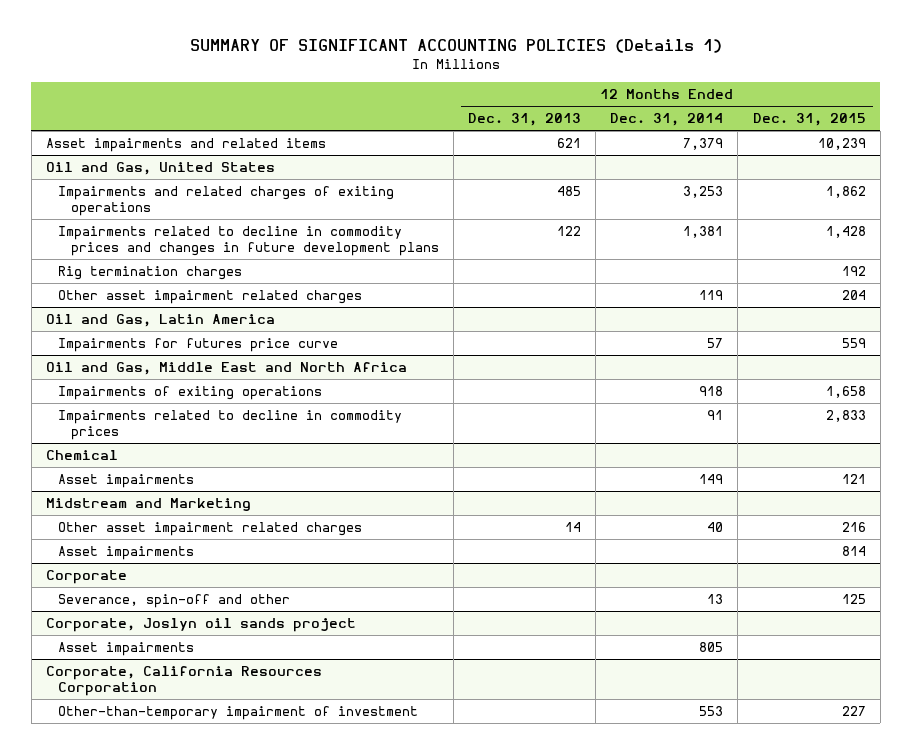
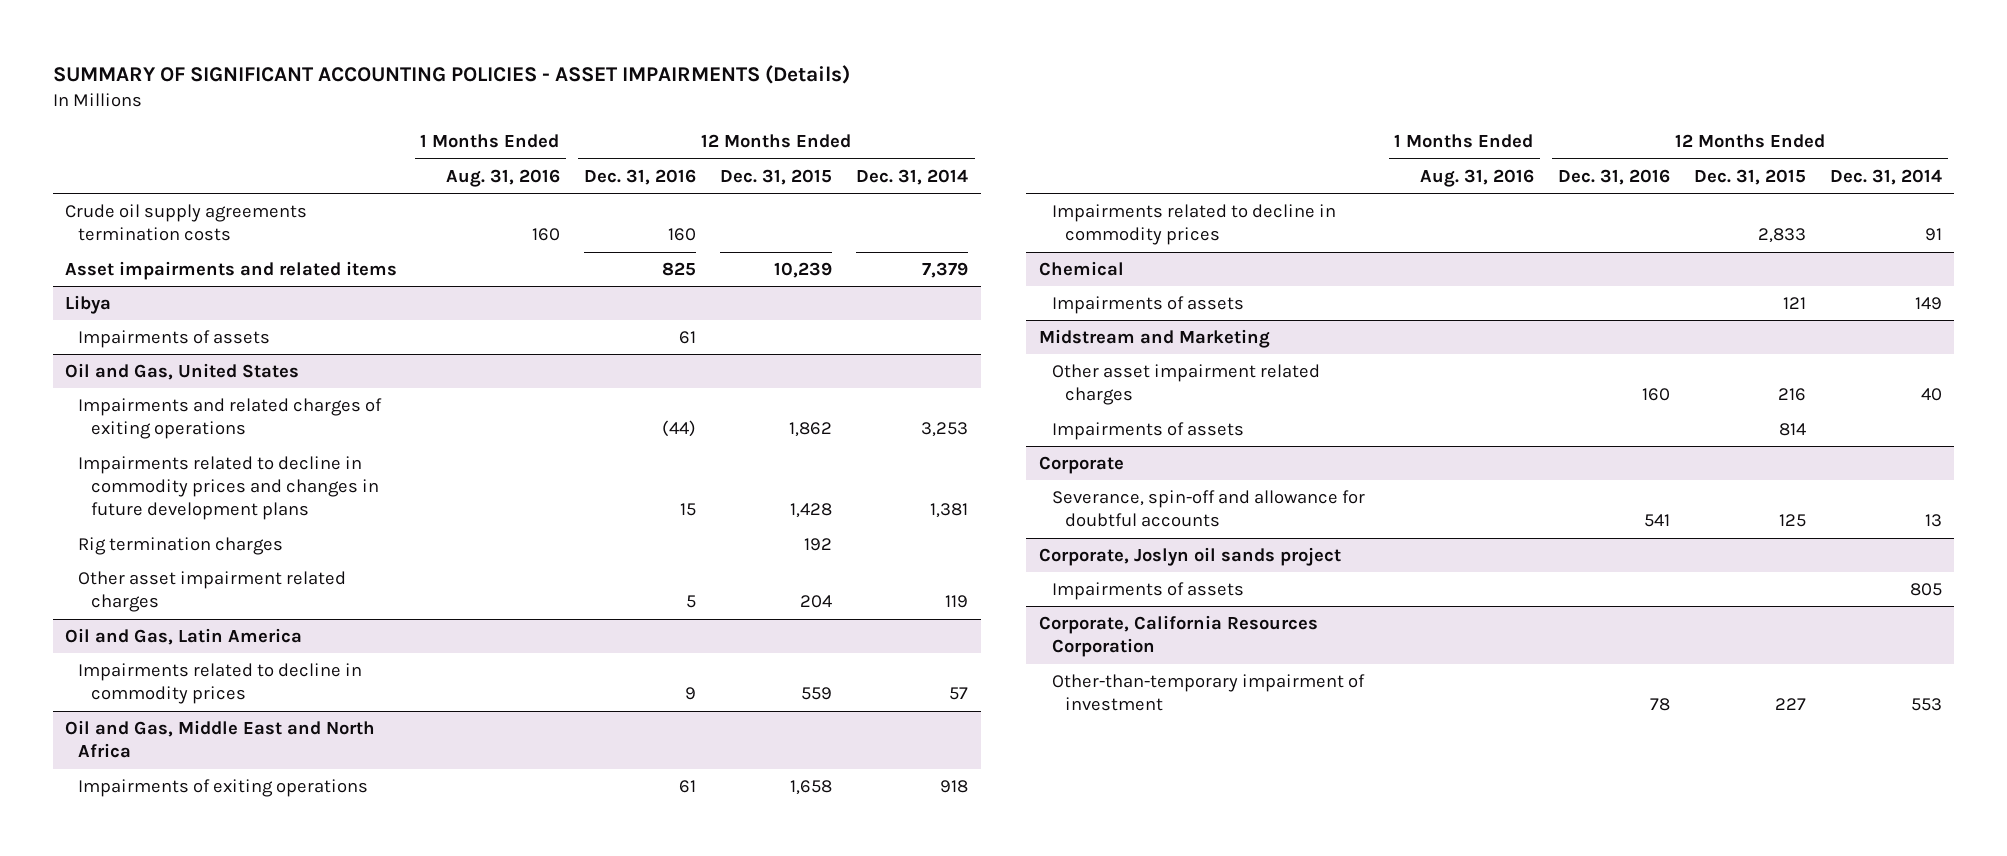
- SUMMARY OF SIGNIFICANT ACCOUNTING POLICIES (Details 1)
+ SUMMARY OF SIGNIFICANT ACCOUNTING POLICIES - ASSET IMPAIRMENTS (Details)
- | 12 Months Ended Dec. 31, 2013 | 12 Months Ended Dec. 31, 2014 | 12 Months Ended Dec. 31, 2015
+ | 1 Months Ended Aug. 31, 2016 | 12 Months Ended Dec. 31, 2016 | 12 Months Ended Dec. 31, 2015 | 12 Months Ended Dec. 31, 2014
+ Crude oil supply agreements termination costs | 160 | 160 | |
+ Libya
+ Impairments of assets | | 61 | |
@ Oil and Gas, Latin America
- Impairments for futures price curve | | 57 | 559
+ Impairments related to decline in commodity prices | | 9 | 559 | 57
@ Chemical
- Asset impairments | | 149 | 121
+ Impairments of assets | | | 121 | 149
@ Midstream and Marketing
- Asset impairments | | | 814
+ Impairments of assets | | | 814 |
@ Corporate
- Severance, spin-off and other | | 13 | 125
+ Severance, spin-off and allowance for doubtful accounts | | 541 | 125 | 13
@ Corporate, Joslyn oil sands project
- Asset impairments | | 805 |
+ Impairments of assets | | | | 805

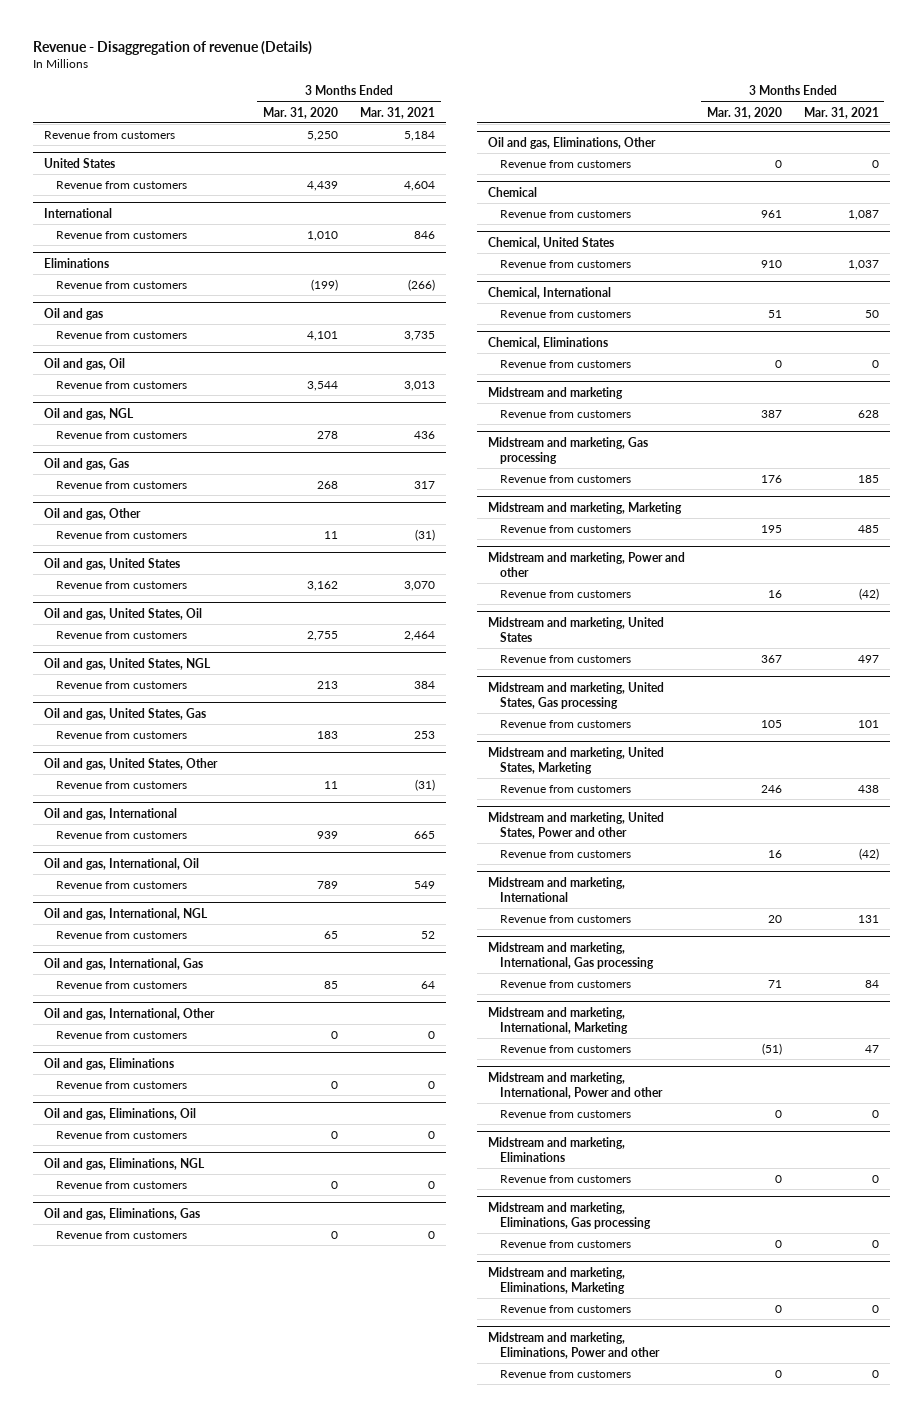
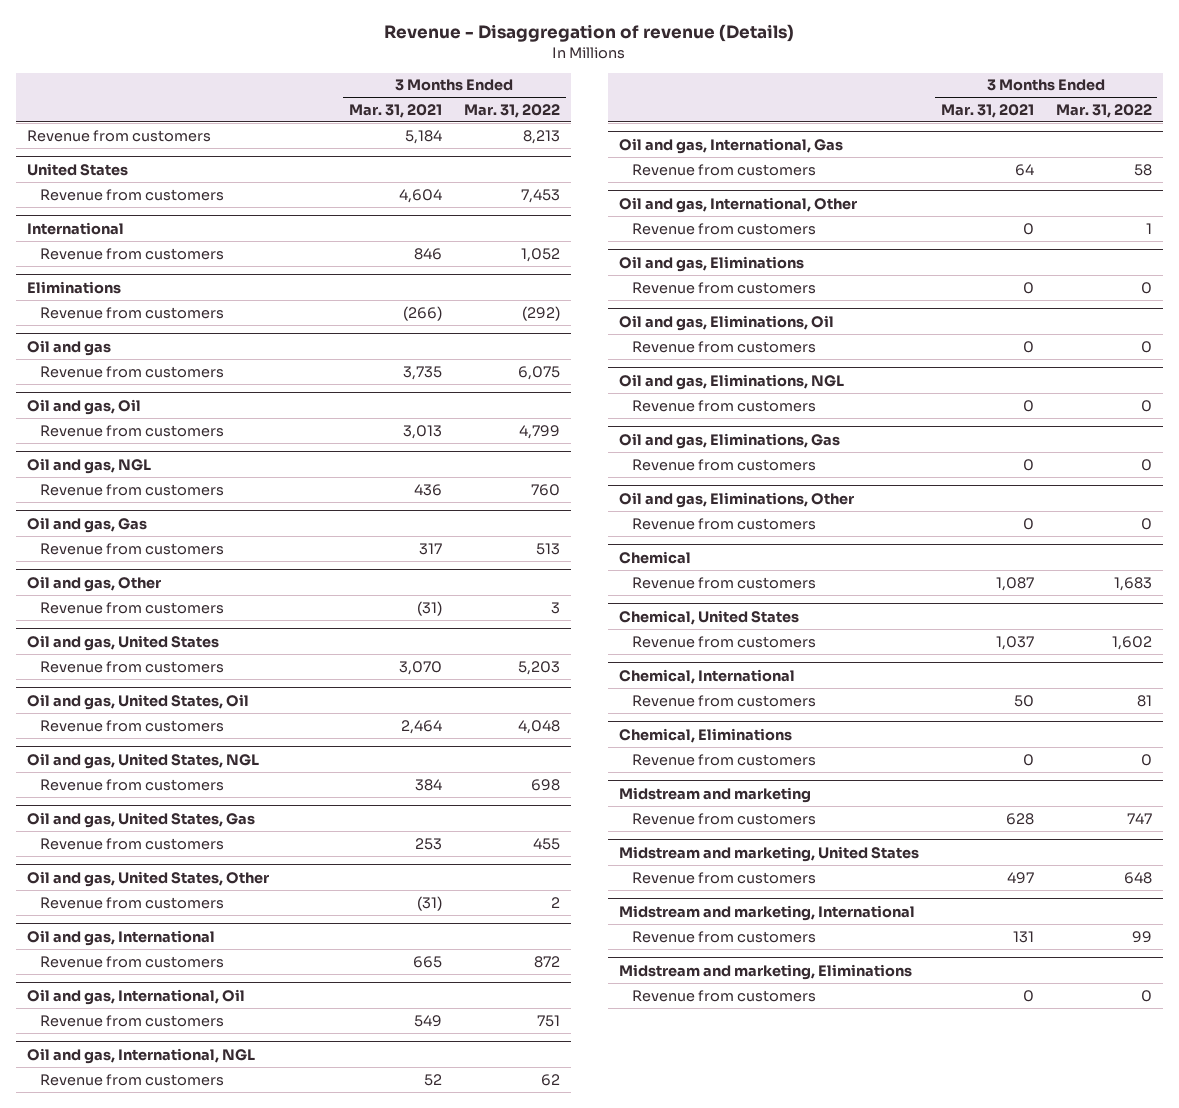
- | 3 Months Ended Mar. 31, 2020 | 3 Months Ended Mar. 31, 2021
+ | 3 Months Ended Mar. 31, 2021 | 3 Months Ended Mar. 31, 2022
- Midstream and marketing, Gas processing
- Revenue from customers | 176 | 185
- Midstream and marketing, Marketing
- Revenue from customers | 195 | 485
- Midstream and marketing, Power and other
- Revenue from customers | 16 | (42)
- Midstream and marketing, United States, Gas processing
- Revenue from customers | 105 | 101
- Midstream and marketing, United States, Marketing
- Revenue from customers | 246 | 438
- Midstream and marketing, United States, Power and other
- Revenue from customers | 16 | (42)
- Midstream and marketing, International, Gas processing
- Revenue from customers | 71 | 84
- Midstream and marketing, International, Marketing
- Revenue from customers | (51) | 47
- Midstream and marketing, International, Power and other
- Revenue from customers | 0 | 0
- Midstream and marketing, Eliminations, Gas processing
- Revenue from customers | 0 | 0
- Midstream and marketing, Eliminations, Marketing
- Revenue from customers | 0 | 0
- Midstream and marketing, Eliminations, Power and other
- Revenue from customers | 0 | 0

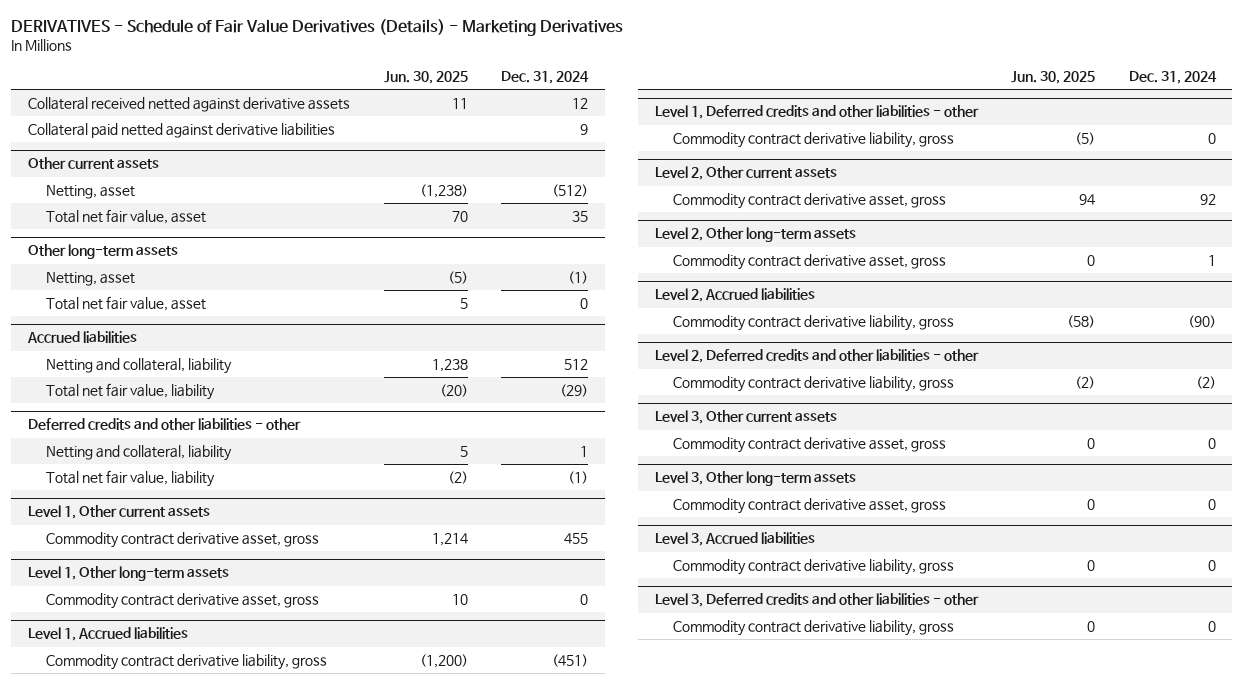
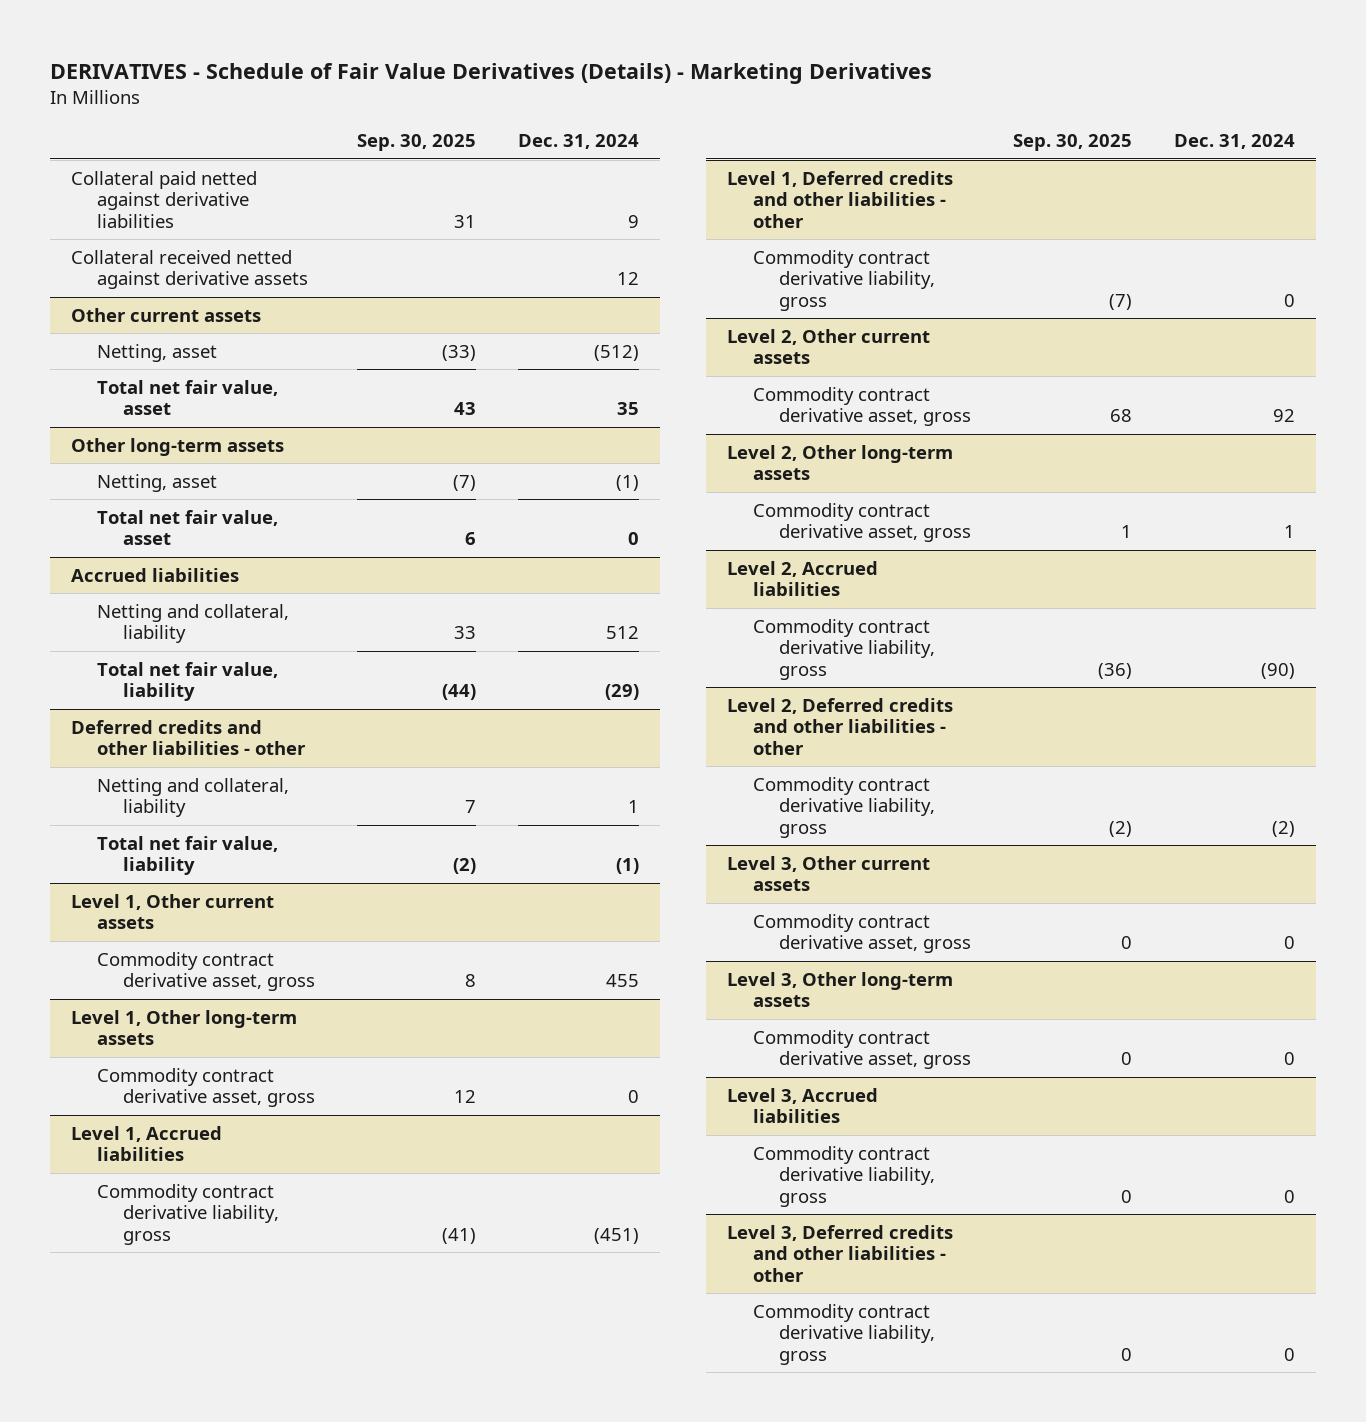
- | Jun. 30, 2025 | Dec. 31, 2024
+ | Sep. 30, 2025 | Dec. 31, 2024
moved down: Collateral received netted against derivative assets | | 12

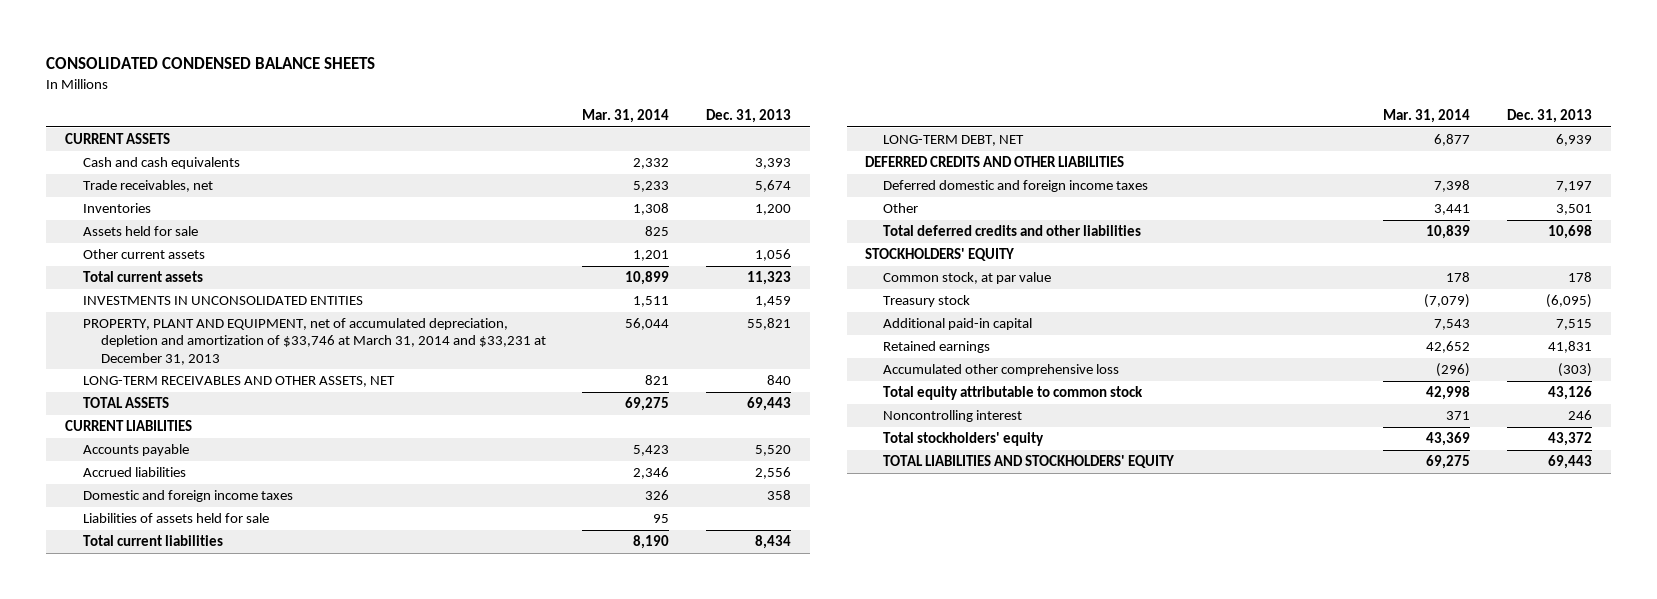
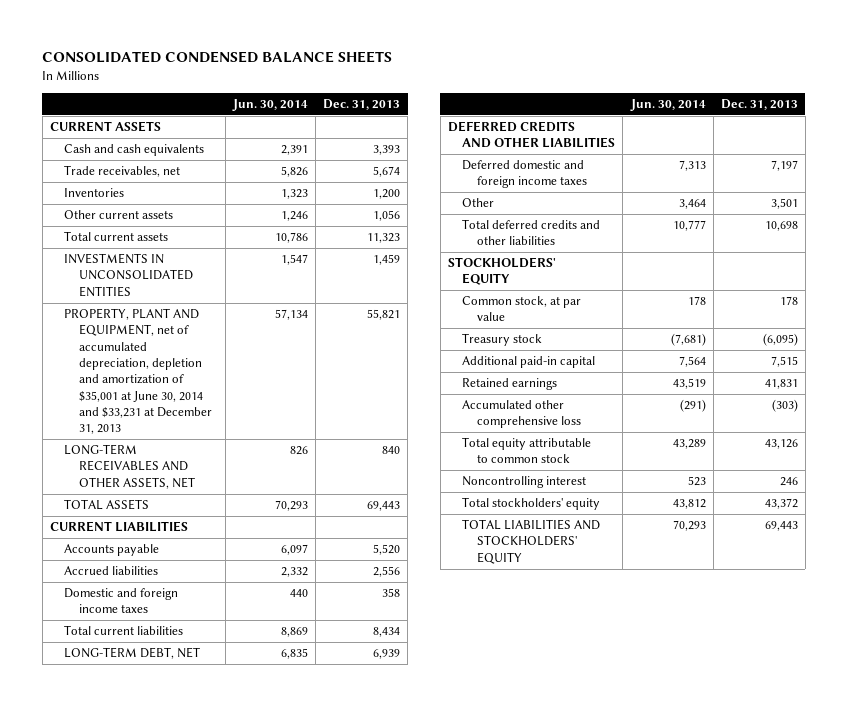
- | Mar. 31, 2014 | Dec. 31, 2013
+ | Jun. 30, 2014 | Dec. 31, 2013
- Assets held for sale | 825 |
- PROPERTY, PLANT AND EQUIPMENT, net of accumulated depreciation, depletion and amortization of $33,746 at March 31, 2014 and $33,231 at December 31, 2013 | 56,044 | 55,821
+ PROPERTY, PLANT AND EQUIPMENT, net of accumulated depreciation, depletion and amortization of $35,001 at June 30, 2014 and $33,231 at December 31, 2013 | 57,134 | 55,821
- Liabilities of assets held for sale | 95 |

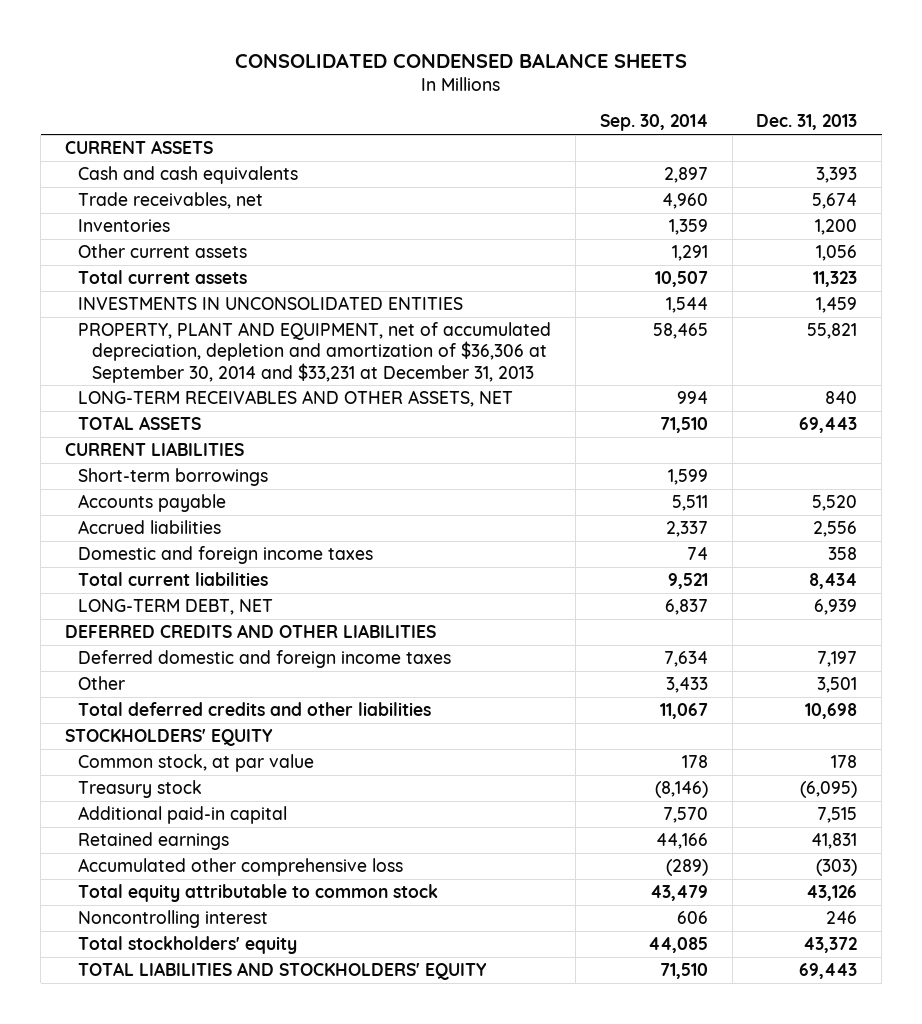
- | Jun. 30, 2014 | Dec. 31, 2013
+ | Sep. 30, 2014 | Dec. 31, 2013
- PROPERTY, PLANT AND EQUIPMENT, net of accumulated depreciation, depletion and amortization of $35,001 at June 30, 2014 and $33,231 at December 31, 2013 | 57,134 | 55,821
+ PROPERTY, PLANT AND EQUIPMENT, net of accumulated depreciation, depletion and amortization of $36,306 at September 30, 2014 and $33,231 at December 31, 2013 | 58,465 | 55,821
+ Short-term borrowings | 1,599 |

